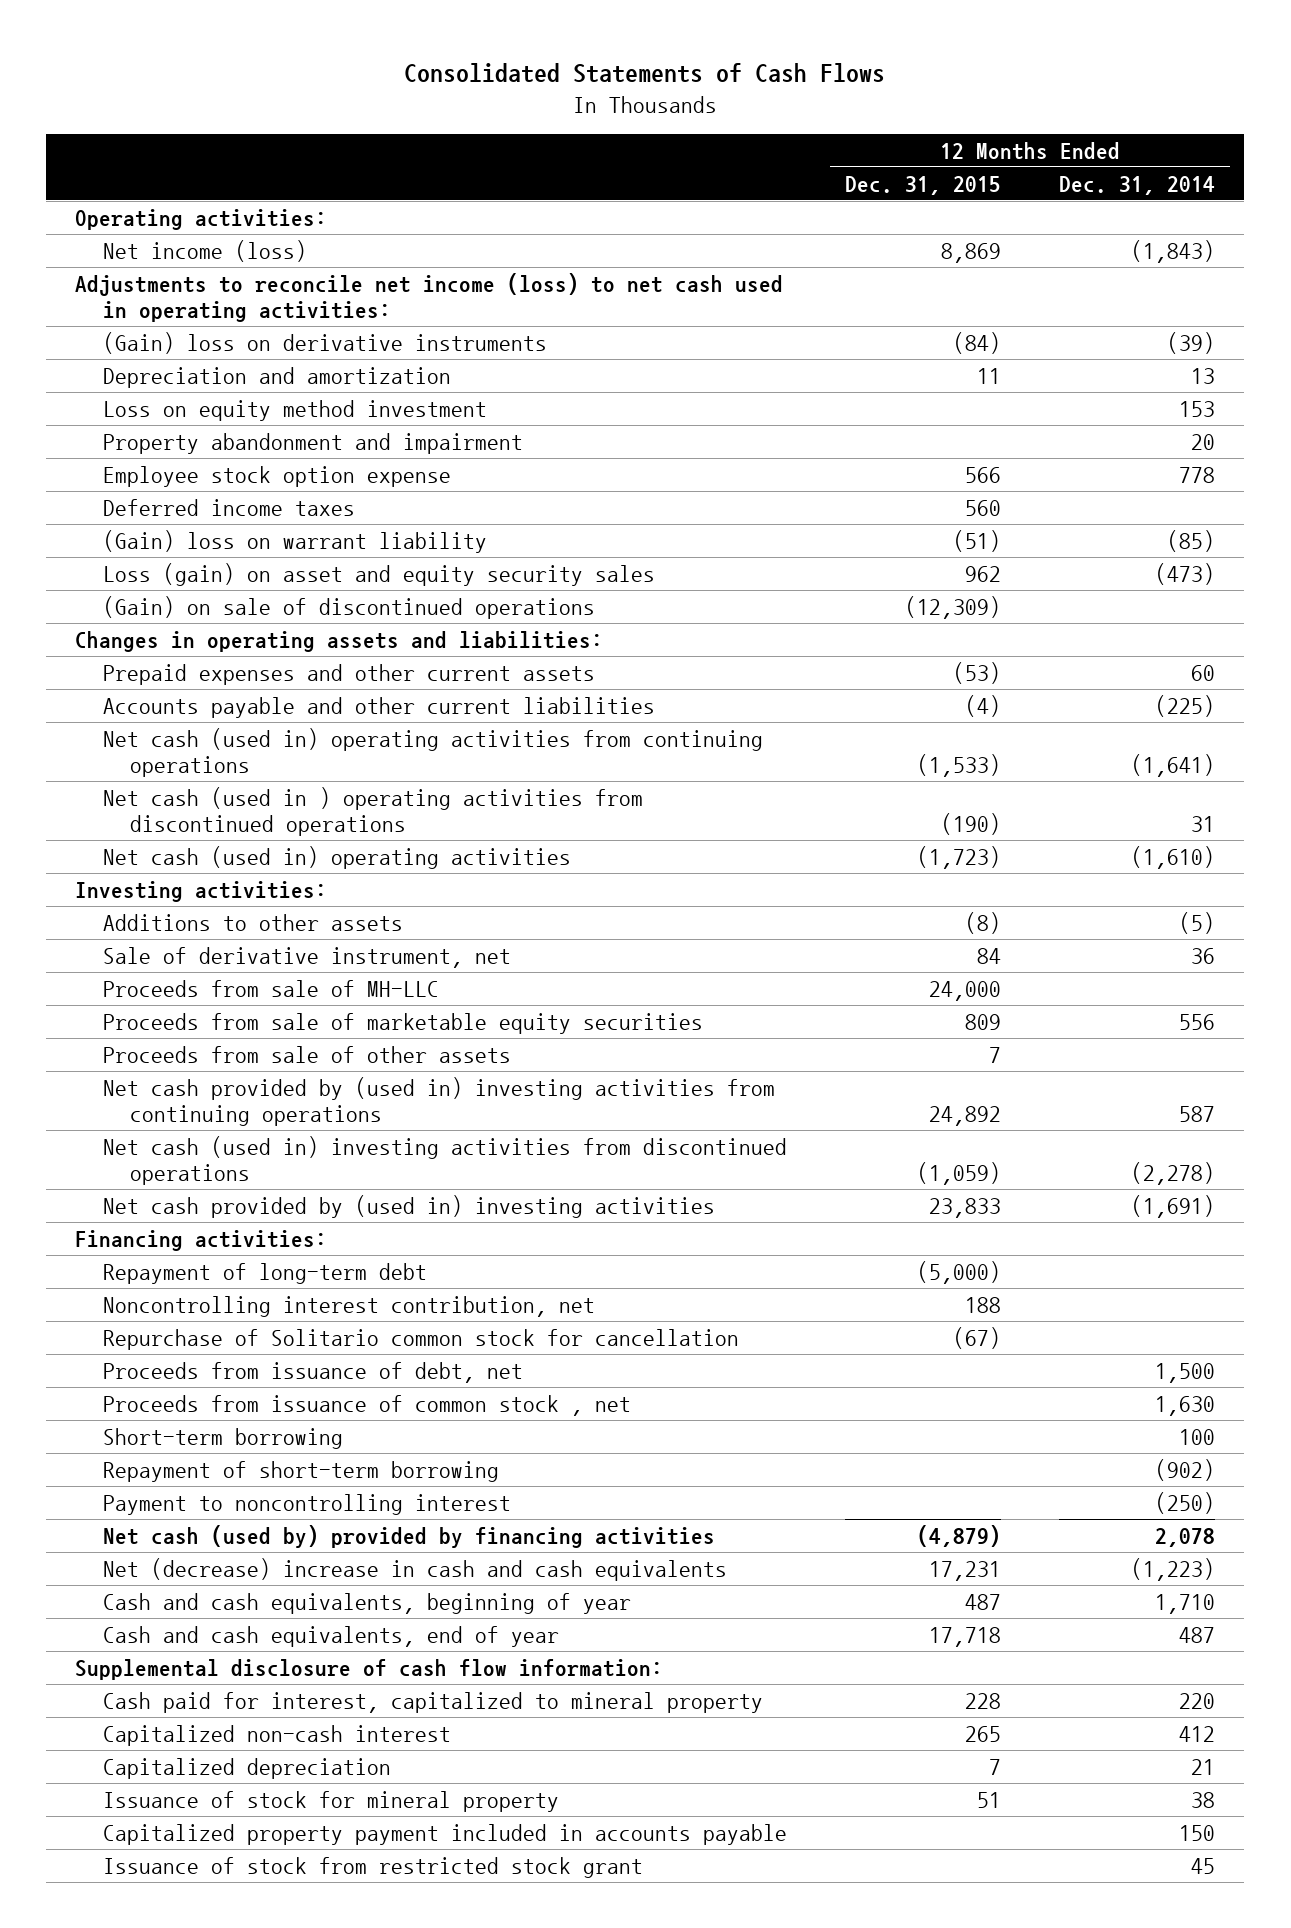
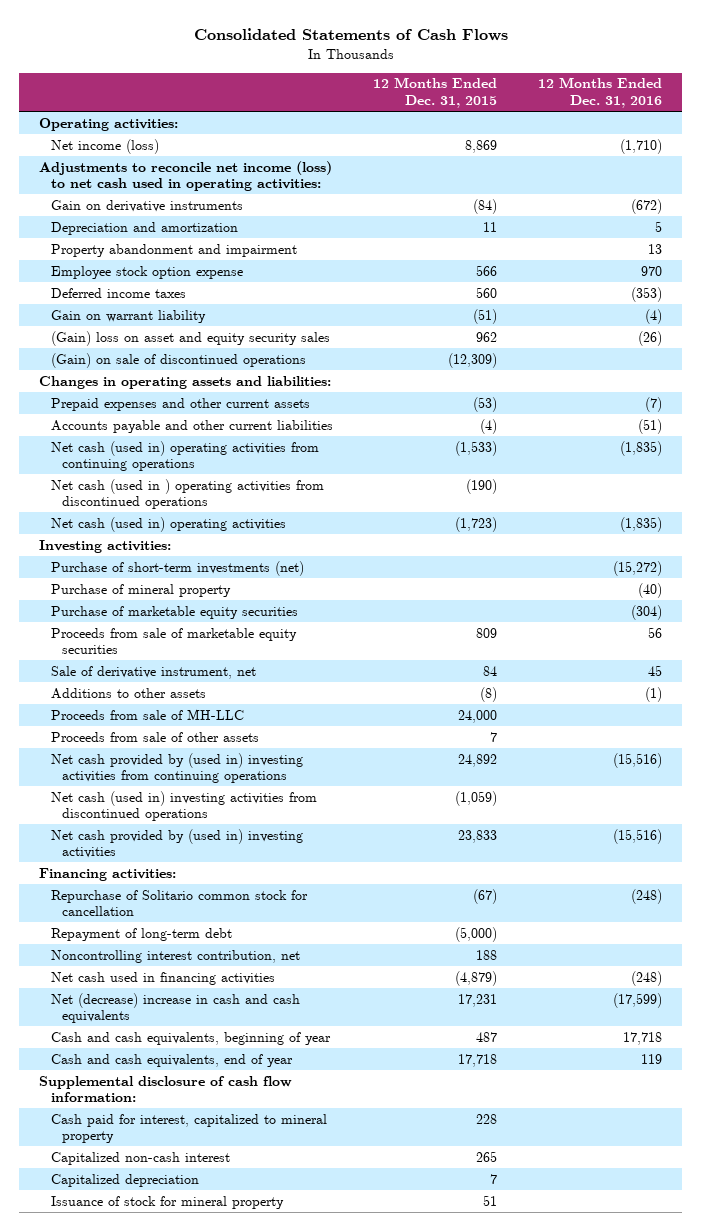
- | 12 Months Ended Dec. 31, 2015 | 12 Months Ended Dec. 31, 2014
+ | 12 Months Ended Dec. 31, 2015 | 12 Months Ended Dec. 31, 2016
- (Gain) loss on derivative instruments | (84) | (39)
+ Gain on derivative instruments | (84) | (672)
- Loss on equity method investment | | 153
- (Gain) loss on warrant liability | (51) | (85)
- Loss (gain) on asset and equity security sales | 962 | (473)
+ Gain on warrant liability | (51) | (4)
+ (Gain) loss on asset and equity security sales | 962 | (26)
+ Purchase of short-term investments (net) | | (15,272)
+ Purchase of mineral property | | (40)
+ Purchase of marketable equity securities | | (304)
moved up: Proceeds from sale of marketable equity securities | 809 | 56
moved down: Additions to other assets | (8) | (1)
moved up: Repurchase of Solitario common stock for cancellation | (67) | (248)
- Proceeds from issuance of debt, net | | 1,500
- Proceeds from issuance of common stock , net | | 1,630
- Short-term borrowing | | 100
- Repayment of short-term borrowing | | (902)
- Payment to noncontrolling interest | | (250)
- Net cash (used by) provided by financing activities | (4,879) | 2,078
+ Net cash used in financing activities | (4,879) | (248)
- Capitalized property payment included in accounts payable | | 150
- Issuance of stock from restricted stock grant | | 45

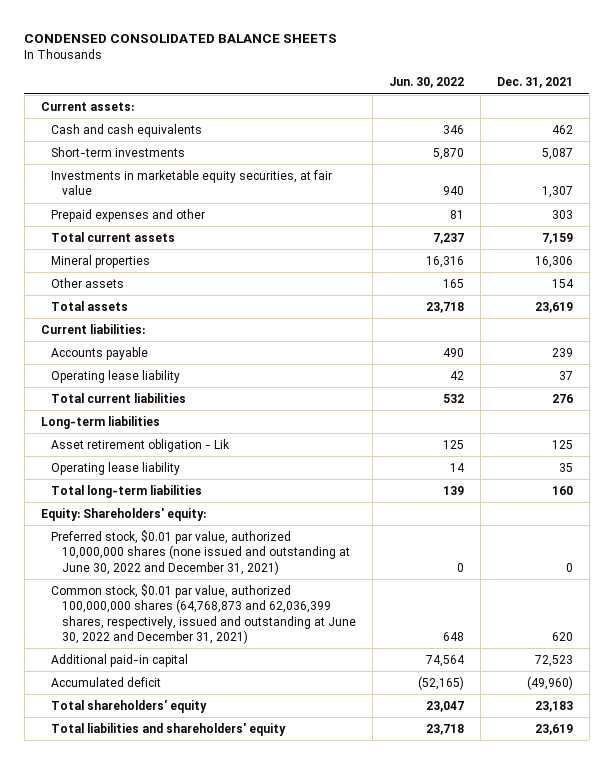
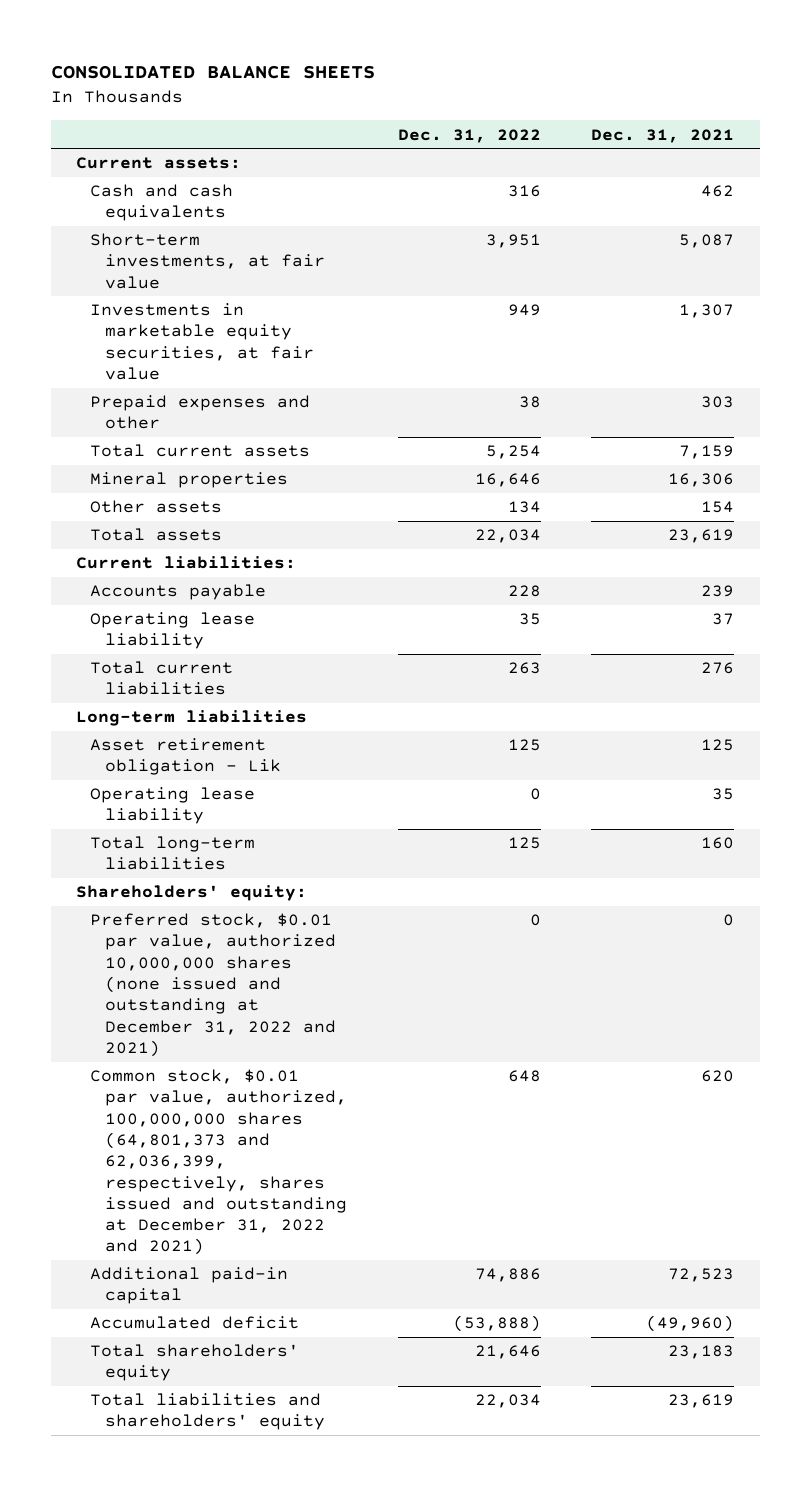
- CONDENSED CONSOLIDATED BALANCE SHEETS
+ CONSOLIDATED BALANCE SHEETS
- | Jun. 30, 2022 | Dec. 31, 2021
+ | Dec. 31, 2022 | Dec. 31, 2021
- Short-term investments | 5,870 | 5,087
+ Short-term investments, at fair value | 3,951 | 5,087
- Equity: Shareholders' equity:
- Preferred stock, $0.01 par value, authorized 10,000,000 shares (none issued and outstanding at June 30, 2022 and December 31, 2021) | 0 | 0
- Common stock, $0.01 par value, authorized 100,000,000 shares (64,768,873 and 62,036,399 shares, respectively, issued and outstanding at June 30, 2022 and December 31, 2021) | 648 | 620
+ Shareholders' equity:
+ Preferred stock, $0.01 par value, authorized 10,000,000 shares (none issued and outstanding at December 31, 2022 and 2021) | 0 | 0
+ Common stock, $0.01 par value, authorized, 100,000,000 shares (64,801,373 and 62,036,399, respectively, shares issued and outstanding at December 31, 2022 and 2021) | 648 | 620

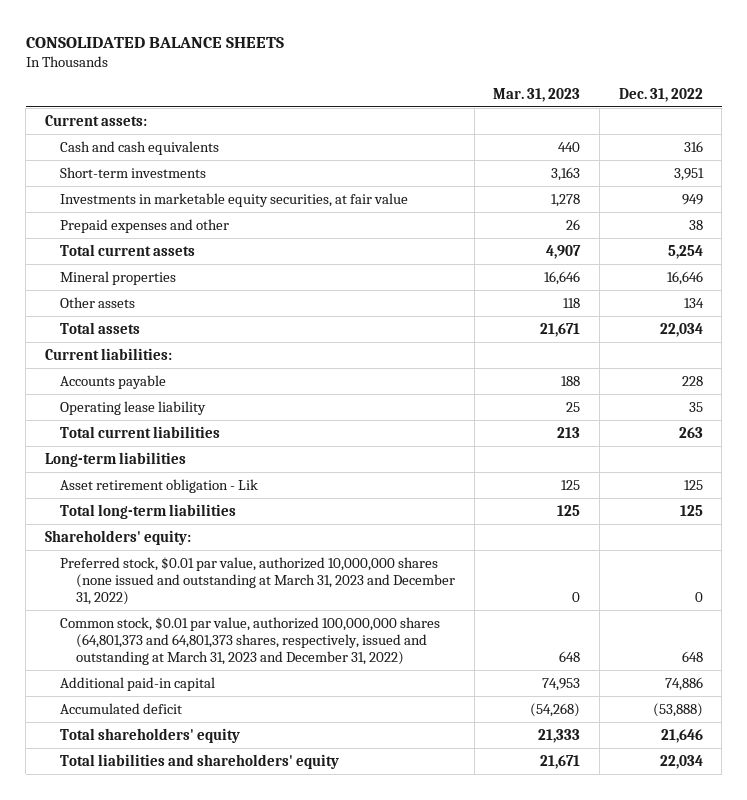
- | Dec. 31, 2022 | Dec. 31, 2021
+ | Mar. 31, 2023 | Dec. 31, 2022
- Short-term investments, at fair value | 3,951 | 5,087
+ Short-term investments | 3,163 | 3,951
- Operating lease liability | 0 | 35
- Preferred stock, $0.01 par value, authorized 10,000,000 shares (none issued and outstanding at December 31, 2022 and 2021) | 0 | 0
- Common stock, $0.01 par value, authorized, 100,000,000 shares (64,801,373 and 62,036,399, respectively, shares issued and outstanding at December 31, 2022 and 2021) | 648 | 620
+ Preferred stock, $0.01 par value, authorized 10,000,000 shares (none issued and outstanding at March 31, 2023 and December 31, 2022) | 0 | 0
+ Common stock, $0.01 par value, authorized 100,000,000 shares (64,801,373 and 64,801,373 shares, respectively, issued and outstanding at March 31, 2023 and December 31, 2022) | 648 | 648

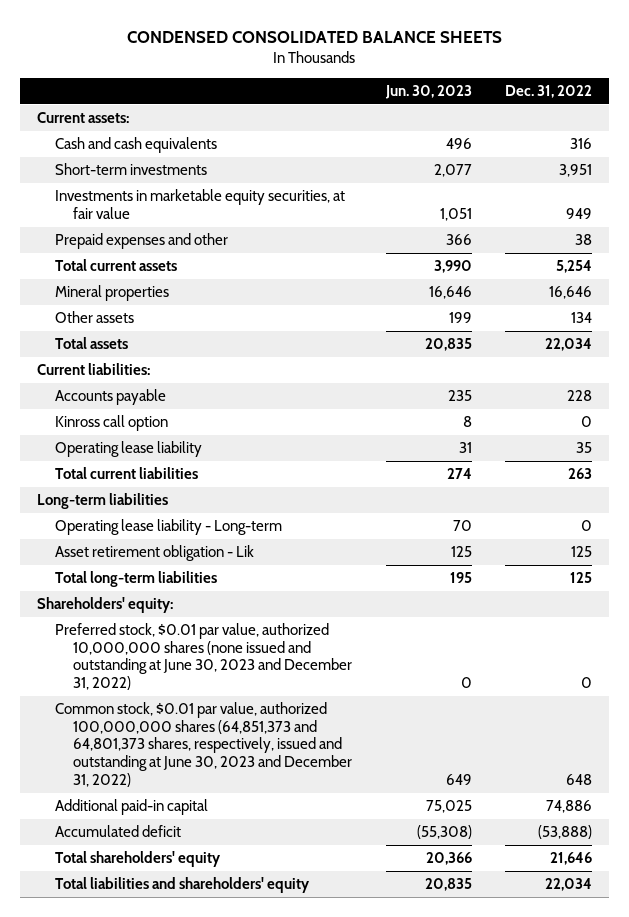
- CONSOLIDATED BALANCE SHEETS
+ CONDENSED CONSOLIDATED BALANCE SHEETS
- | Mar. 31, 2023 | Dec. 31, 2022
+ | Jun. 30, 2023 | Dec. 31, 2022
+ Kinross call option | 8 | 0
+ Operating lease liability - Long-term | 70 | 0
- Preferred stock, $0.01 par value, authorized 10,000,000 shares (none issued and outstanding at March 31, 2023 and December 31, 2022) | 0 | 0
- Common stock, $0.01 par value, authorized 100,000,000 shares (64,801,373 and 64,801,373 shares, respectively, issued and outstanding at March 31, 2023 and December 31, 2022) | 648 | 648
+ Preferred stock, $0.01 par value, authorized 10,000,000 shares (none issued and outstanding at June 30, 2023 and December 31, 2022) | 0 | 0
+ Common stock, $0.01 par value, authorized 100,000,000 shares (64,851,373 and 64,801,373 shares, respectively, issued and outstanding at June 30, 2023 and December 31, 2022) | 649 | 648

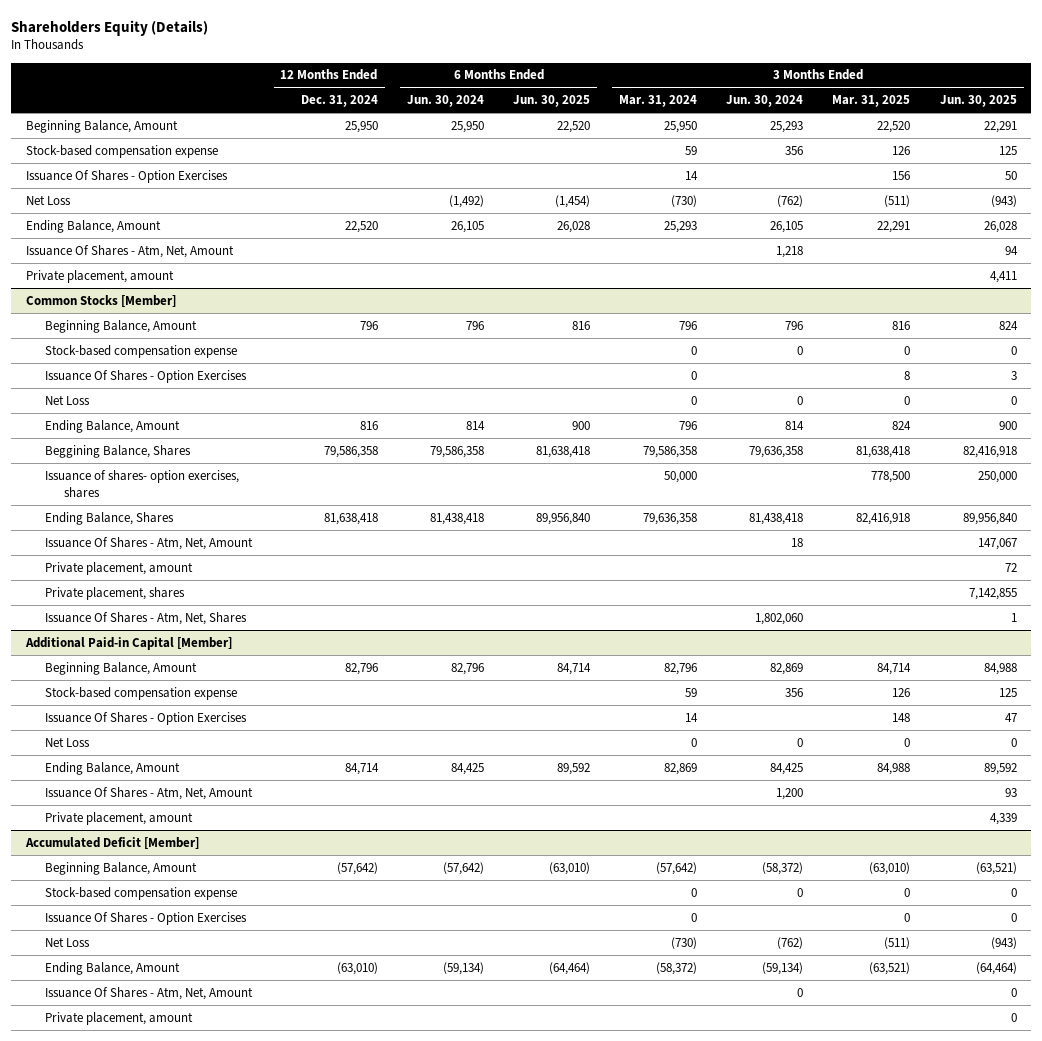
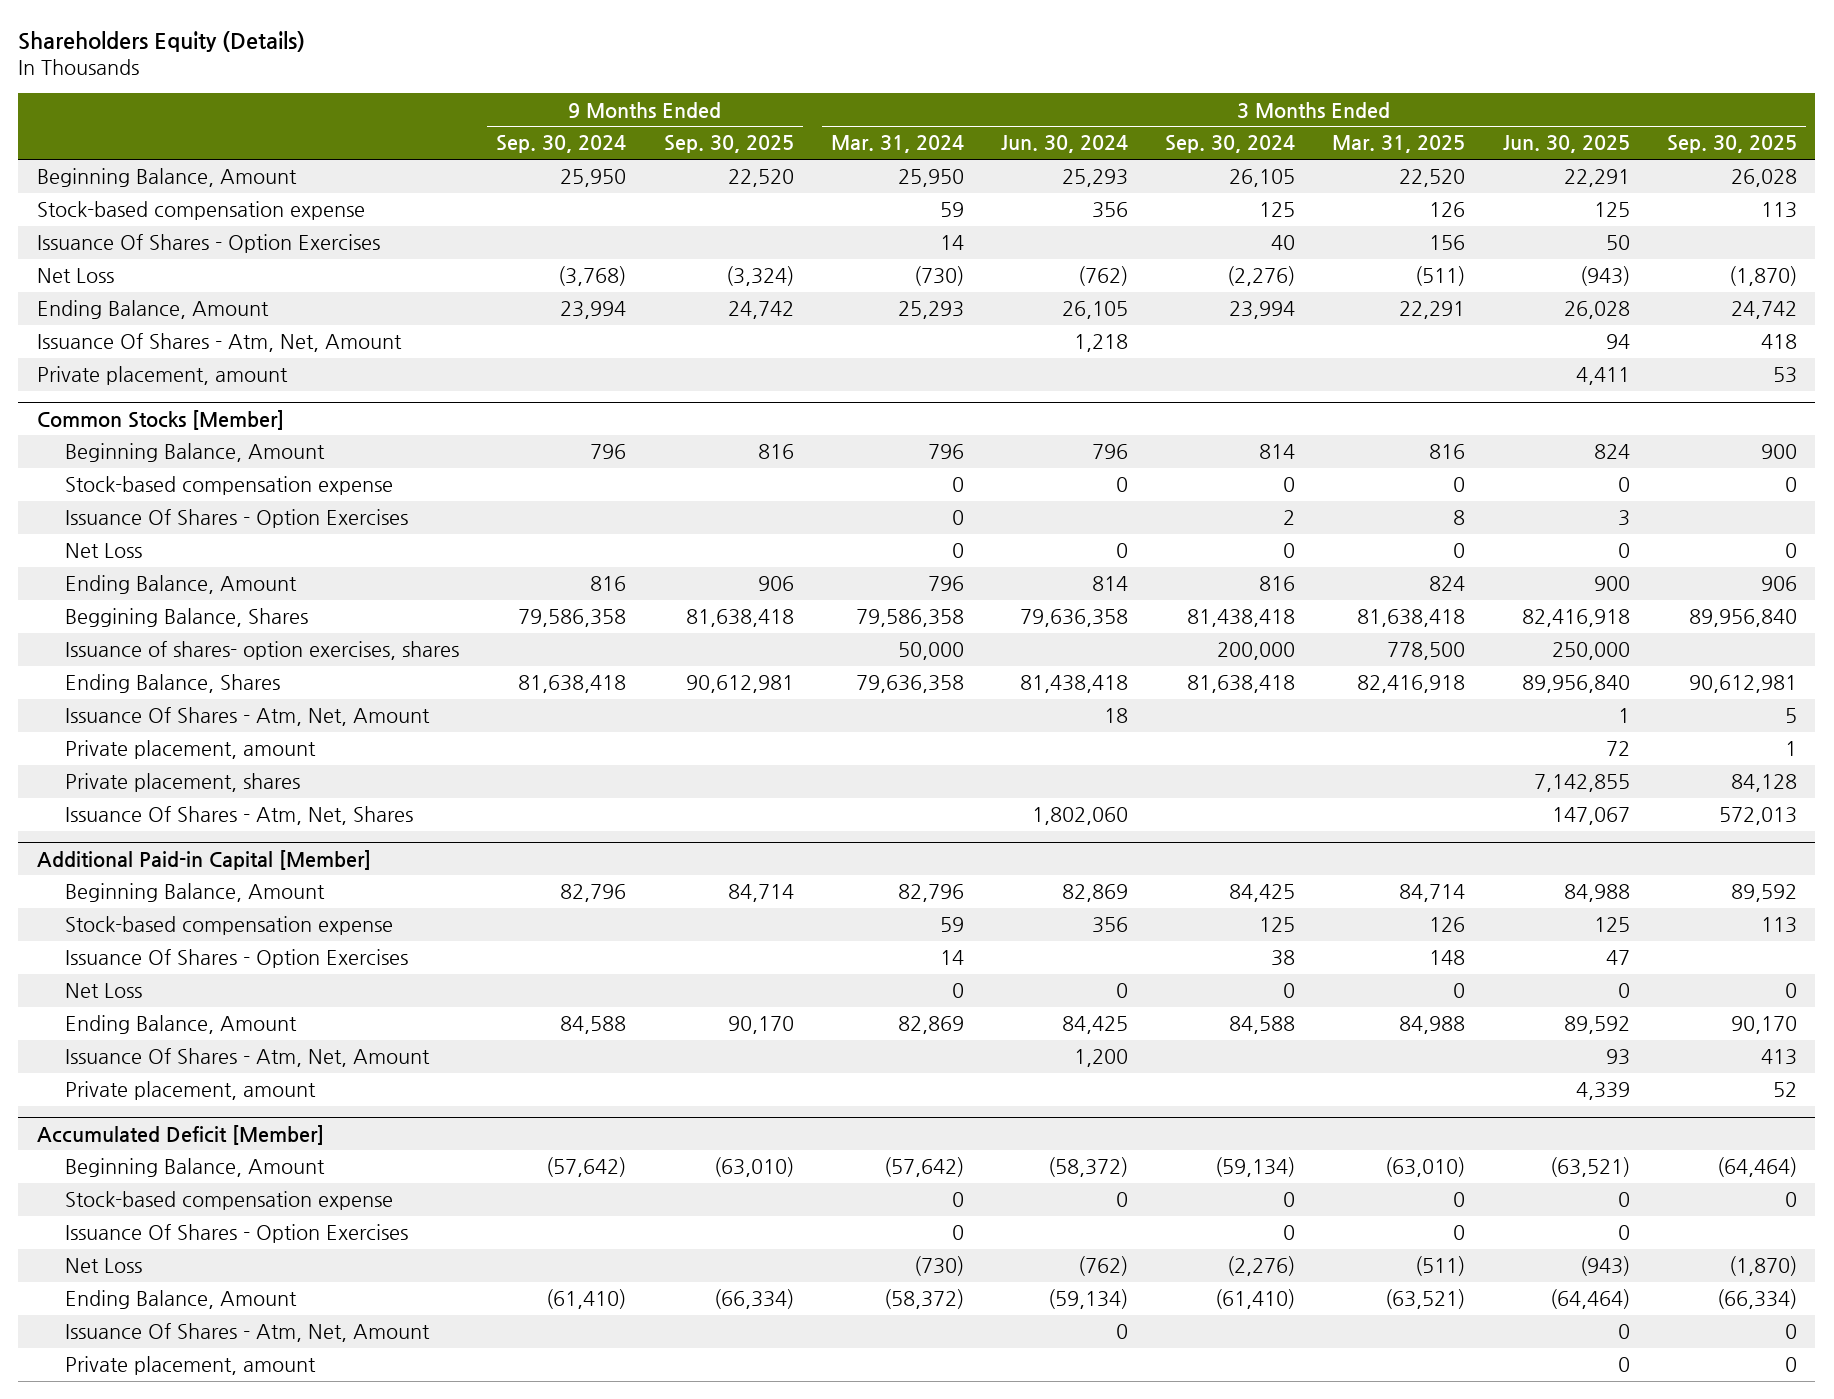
- | 12 Months Ended Dec. 31, 2024 | 6 Months Ended Jun. 30, 2024 | 6 Months Ended Jun. 30, 2025 | 3 Months Ended Mar. 31, 2024 | 3 Months Ended Jun. 30, 2024 | 3 Months Ended Mar. 31, 2025 | 3 Months Ended Jun. 30, 2025
+ | 9 Months Ended Sep. 30, 2024 | 9 Months Ended Sep. 30, 2025 | 3 Months Ended Mar. 31, 2024 | 3 Months Ended Jun. 30, 2024 | 3 Months Ended Sep. 30, 2024 | 3 Months Ended Mar. 31, 2025 | 3 Months Ended Jun. 30, 2025 | 3 Months Ended Sep. 30, 2025
@ Common Stocks [Member]
- Issuance Of Shares - Atm, Net, Amount | | | | | 18 | | 147,067
+ Issuance Of Shares - Atm, Net, Amount | | | | 18 | | | 1 | 5
- Issuance Of Shares - Atm, Net, Shares | | | | | 1,802,060 | | 1
+ Issuance Of Shares - Atm, Net, Shares | | | | 1,802,060 | | | 147,067 | 572,013

